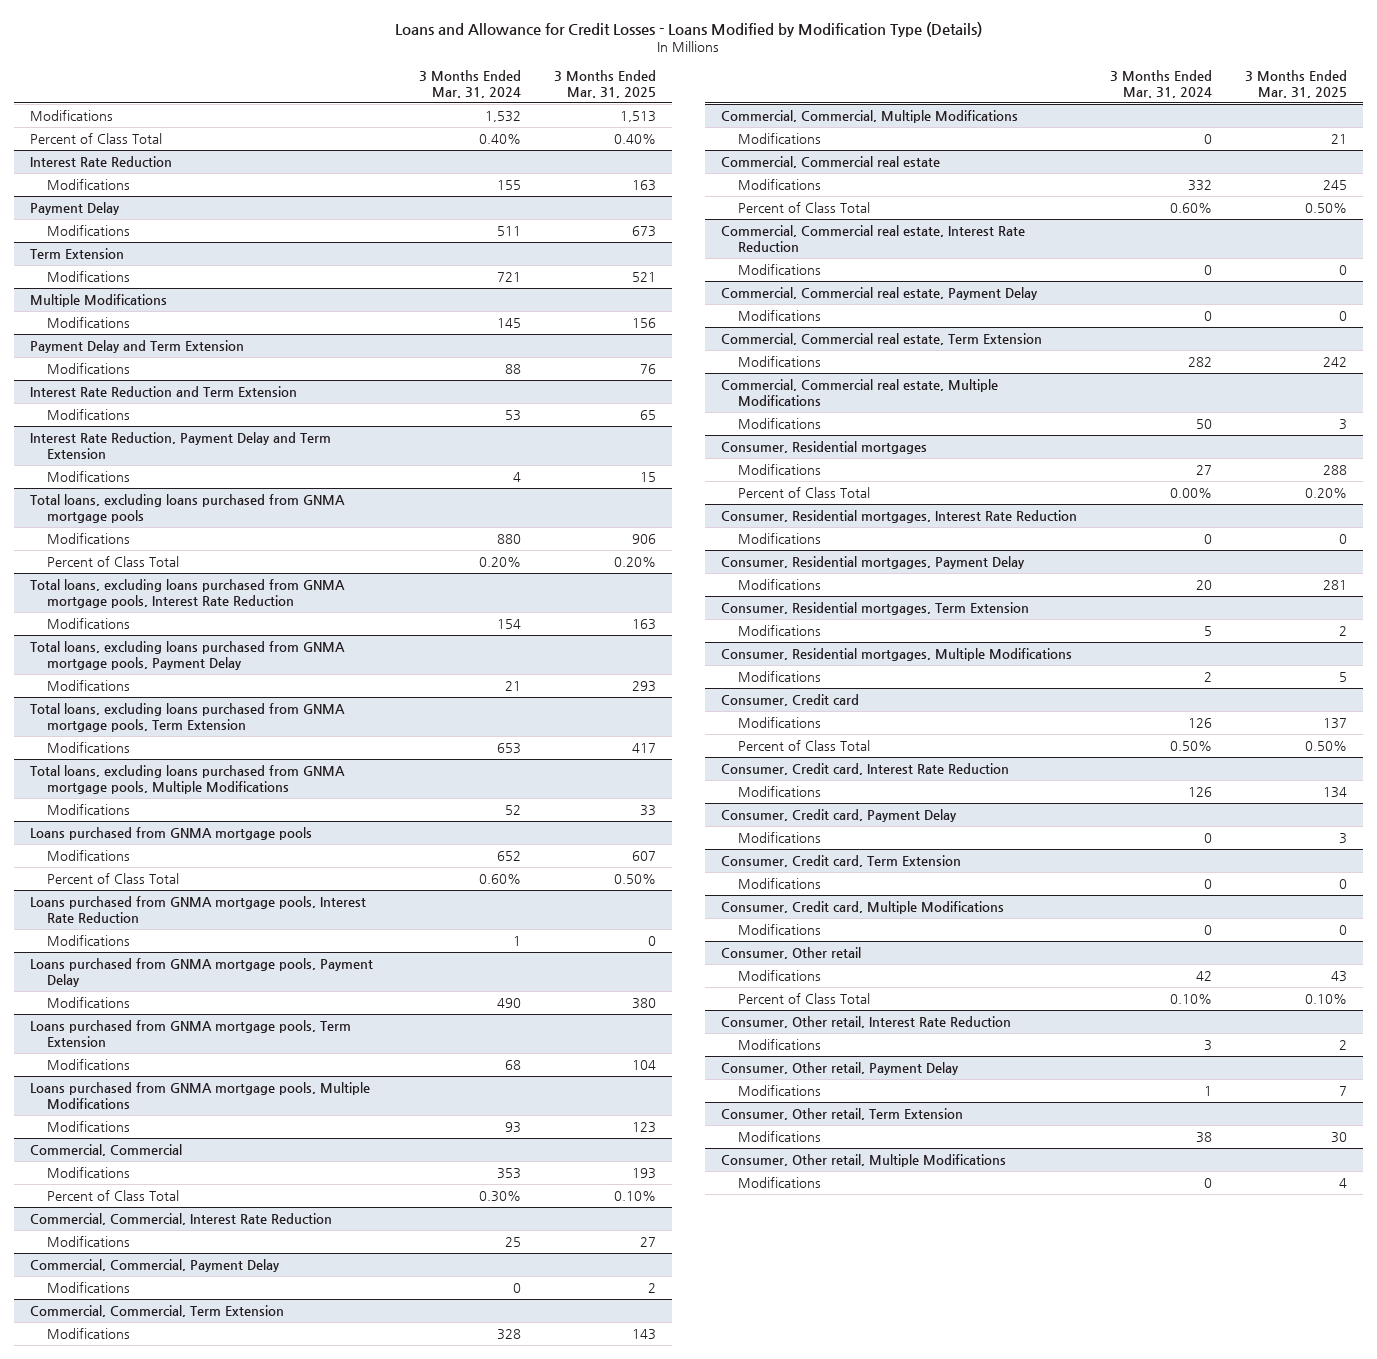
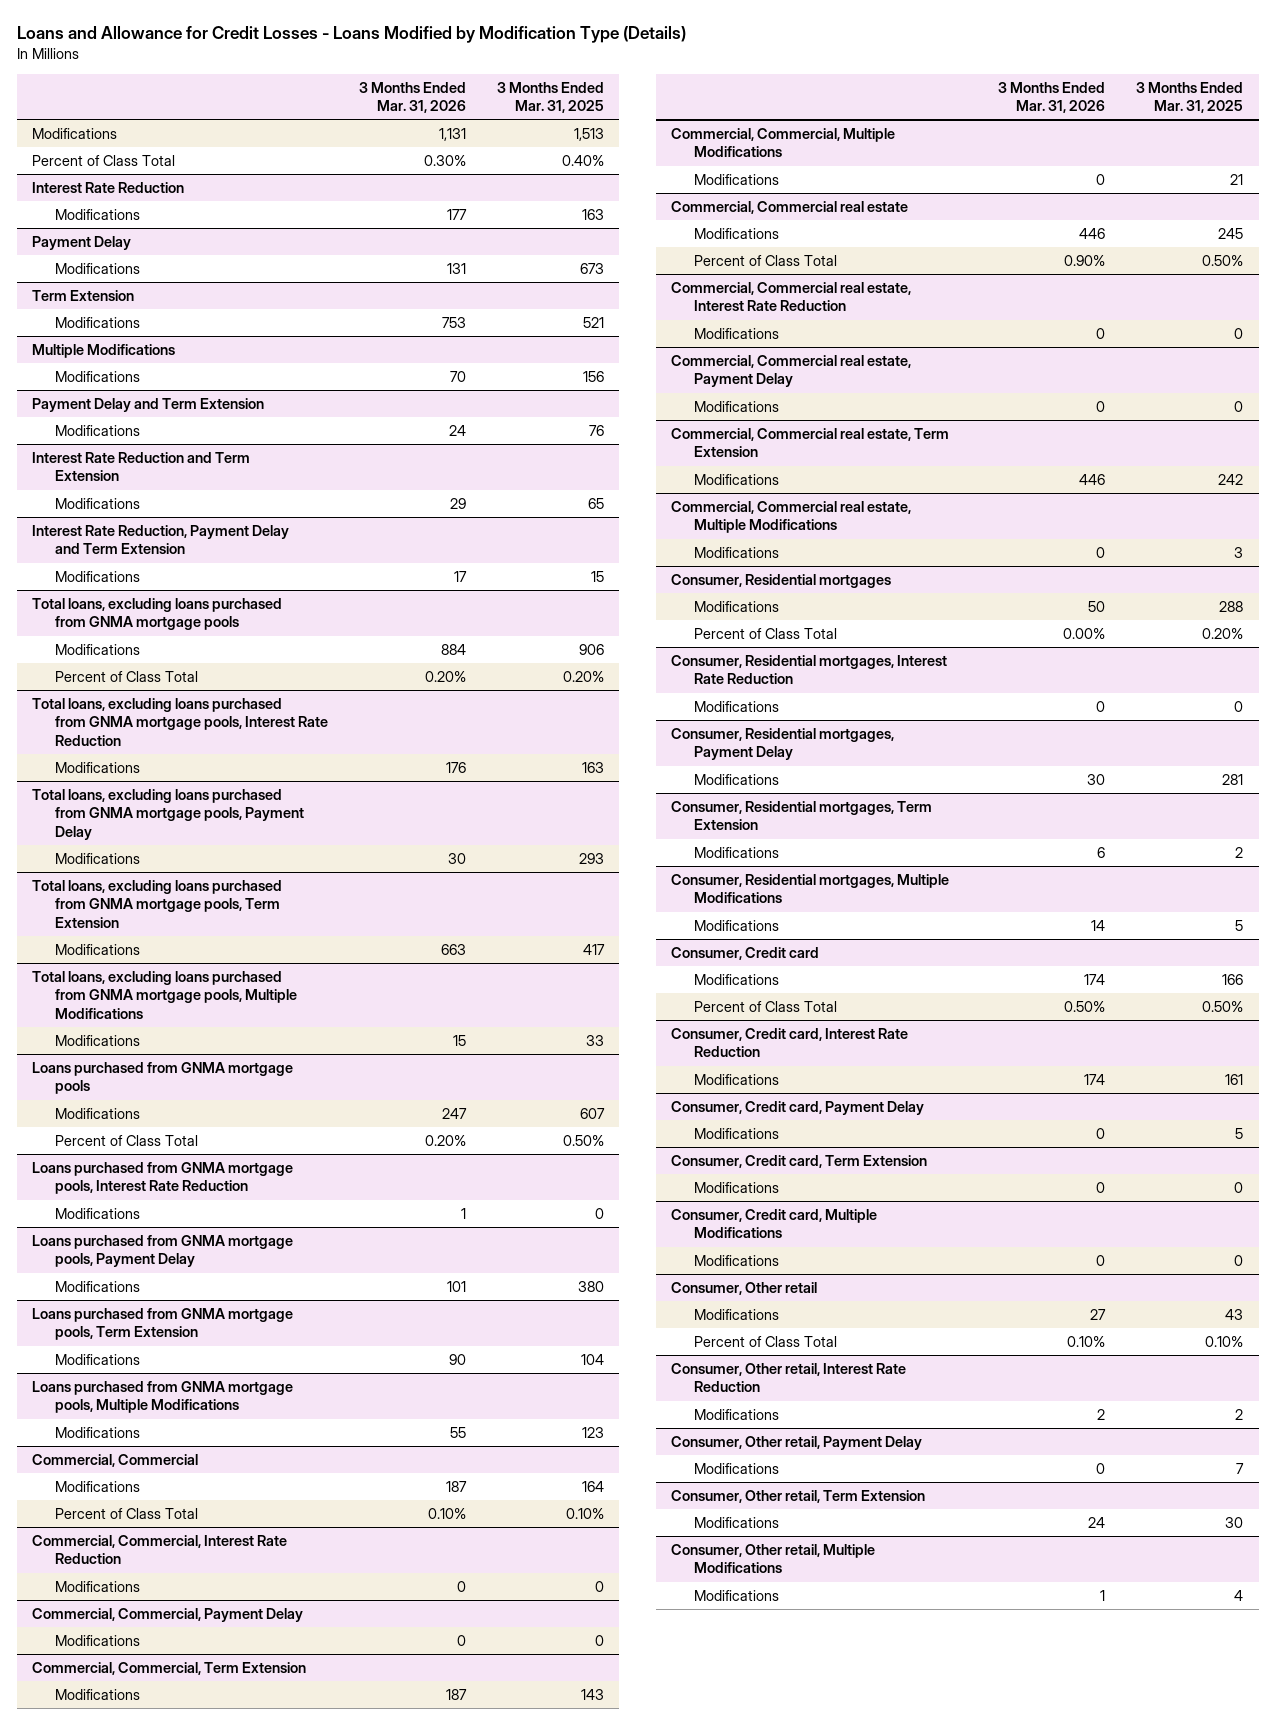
- | 3 Months Ended Mar. 31, 2024 | 3 Months Ended Mar. 31, 2025
+ | 3 Months Ended Mar. 31, 2026 | 3 Months Ended Mar. 31, 2025
@ Commercial, Commercial
- Modifications | 353 | 193
+ Modifications | 187 | 164
@ Commercial, Commercial, Interest Rate Reduction
- Modifications | 25 | 27
+ Modifications | 0 | 0
@ Commercial, Commercial, Payment Delay
- Modifications | 0 | 2
+ Modifications | 0 | 0
@ Consumer, Credit card
- Modifications | 126 | 137
+ Modifications | 174 | 166
@ Consumer, Credit card, Interest Rate Reduction
- Modifications | 126 | 134
+ Modifications | 174 | 161
@ Consumer, Credit card, Payment Delay
- Modifications | 0 | 3
+ Modifications | 0 | 5

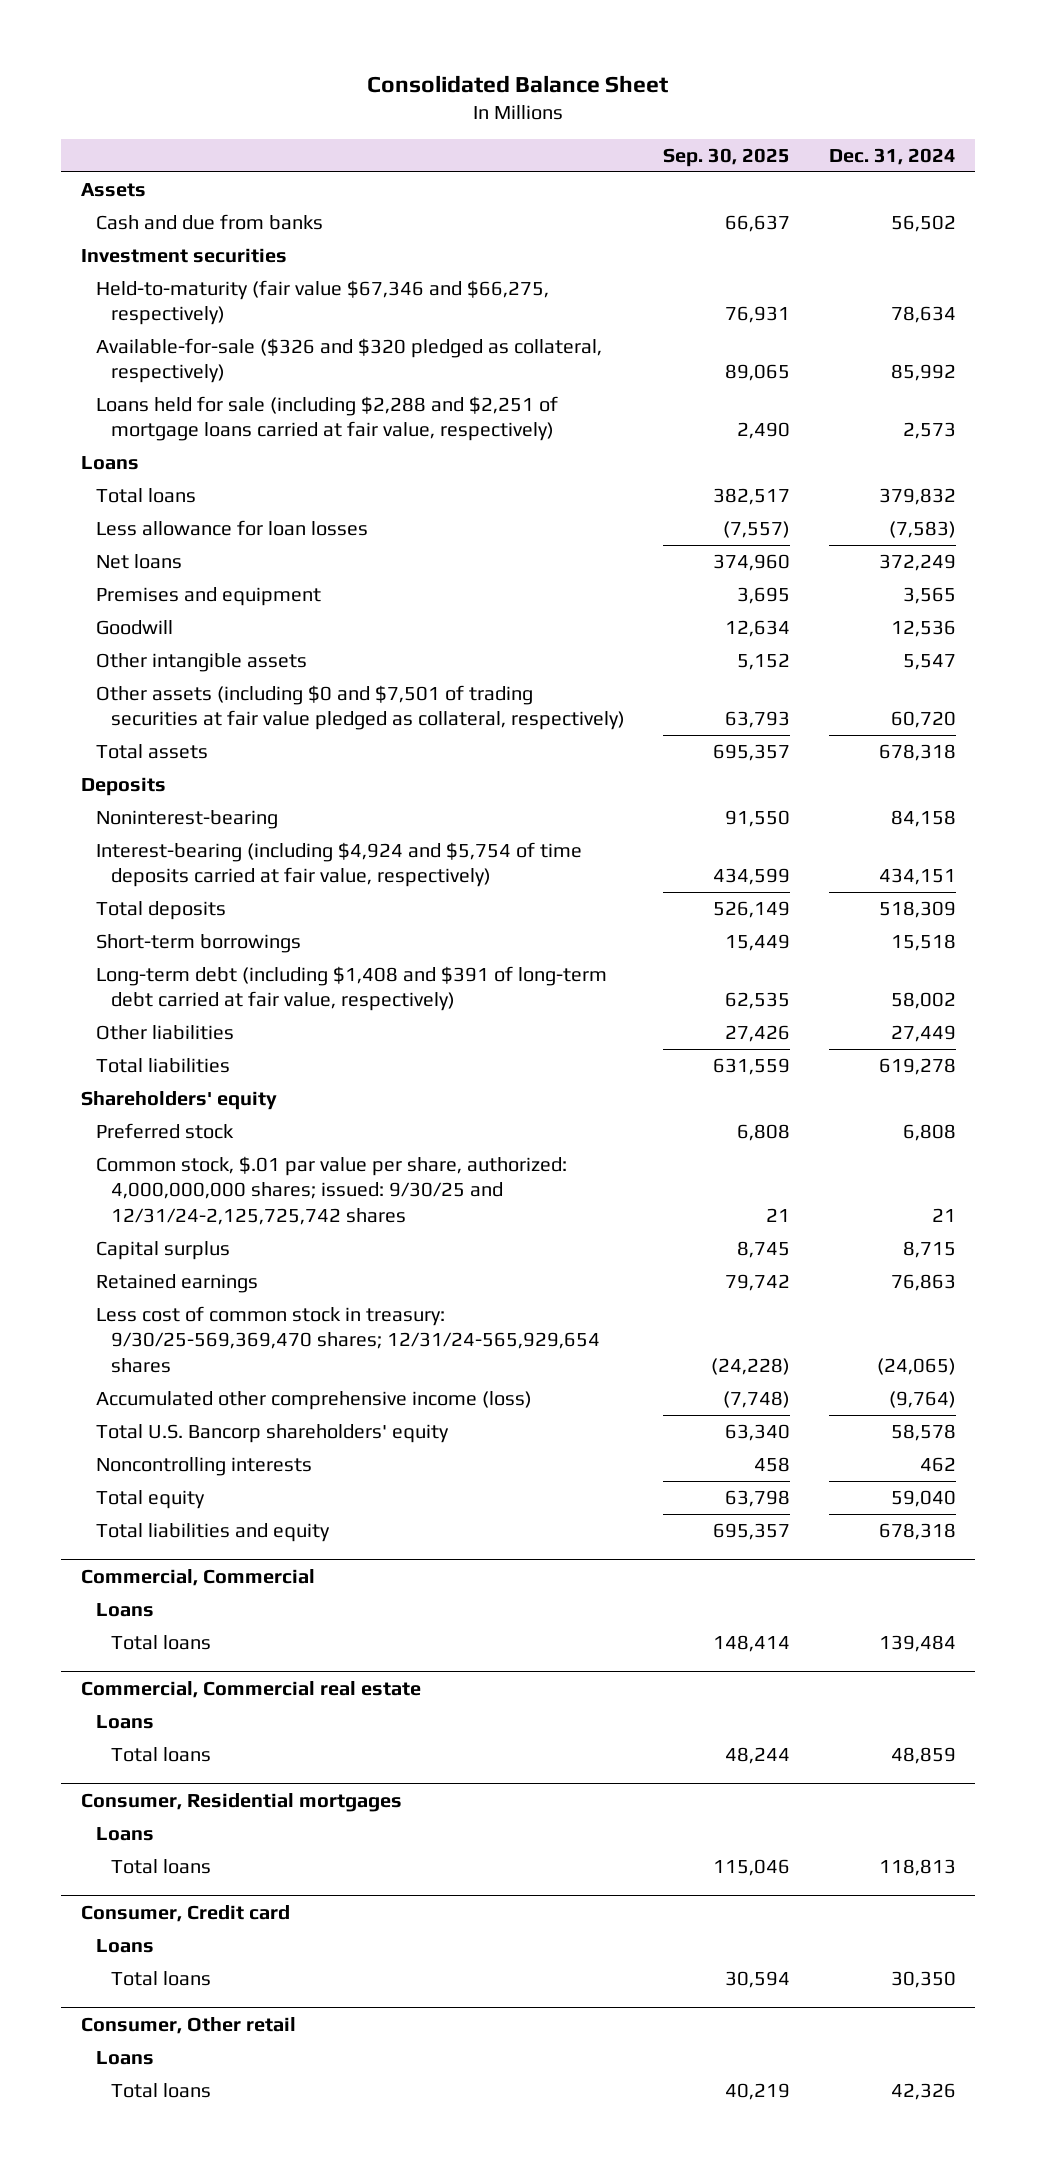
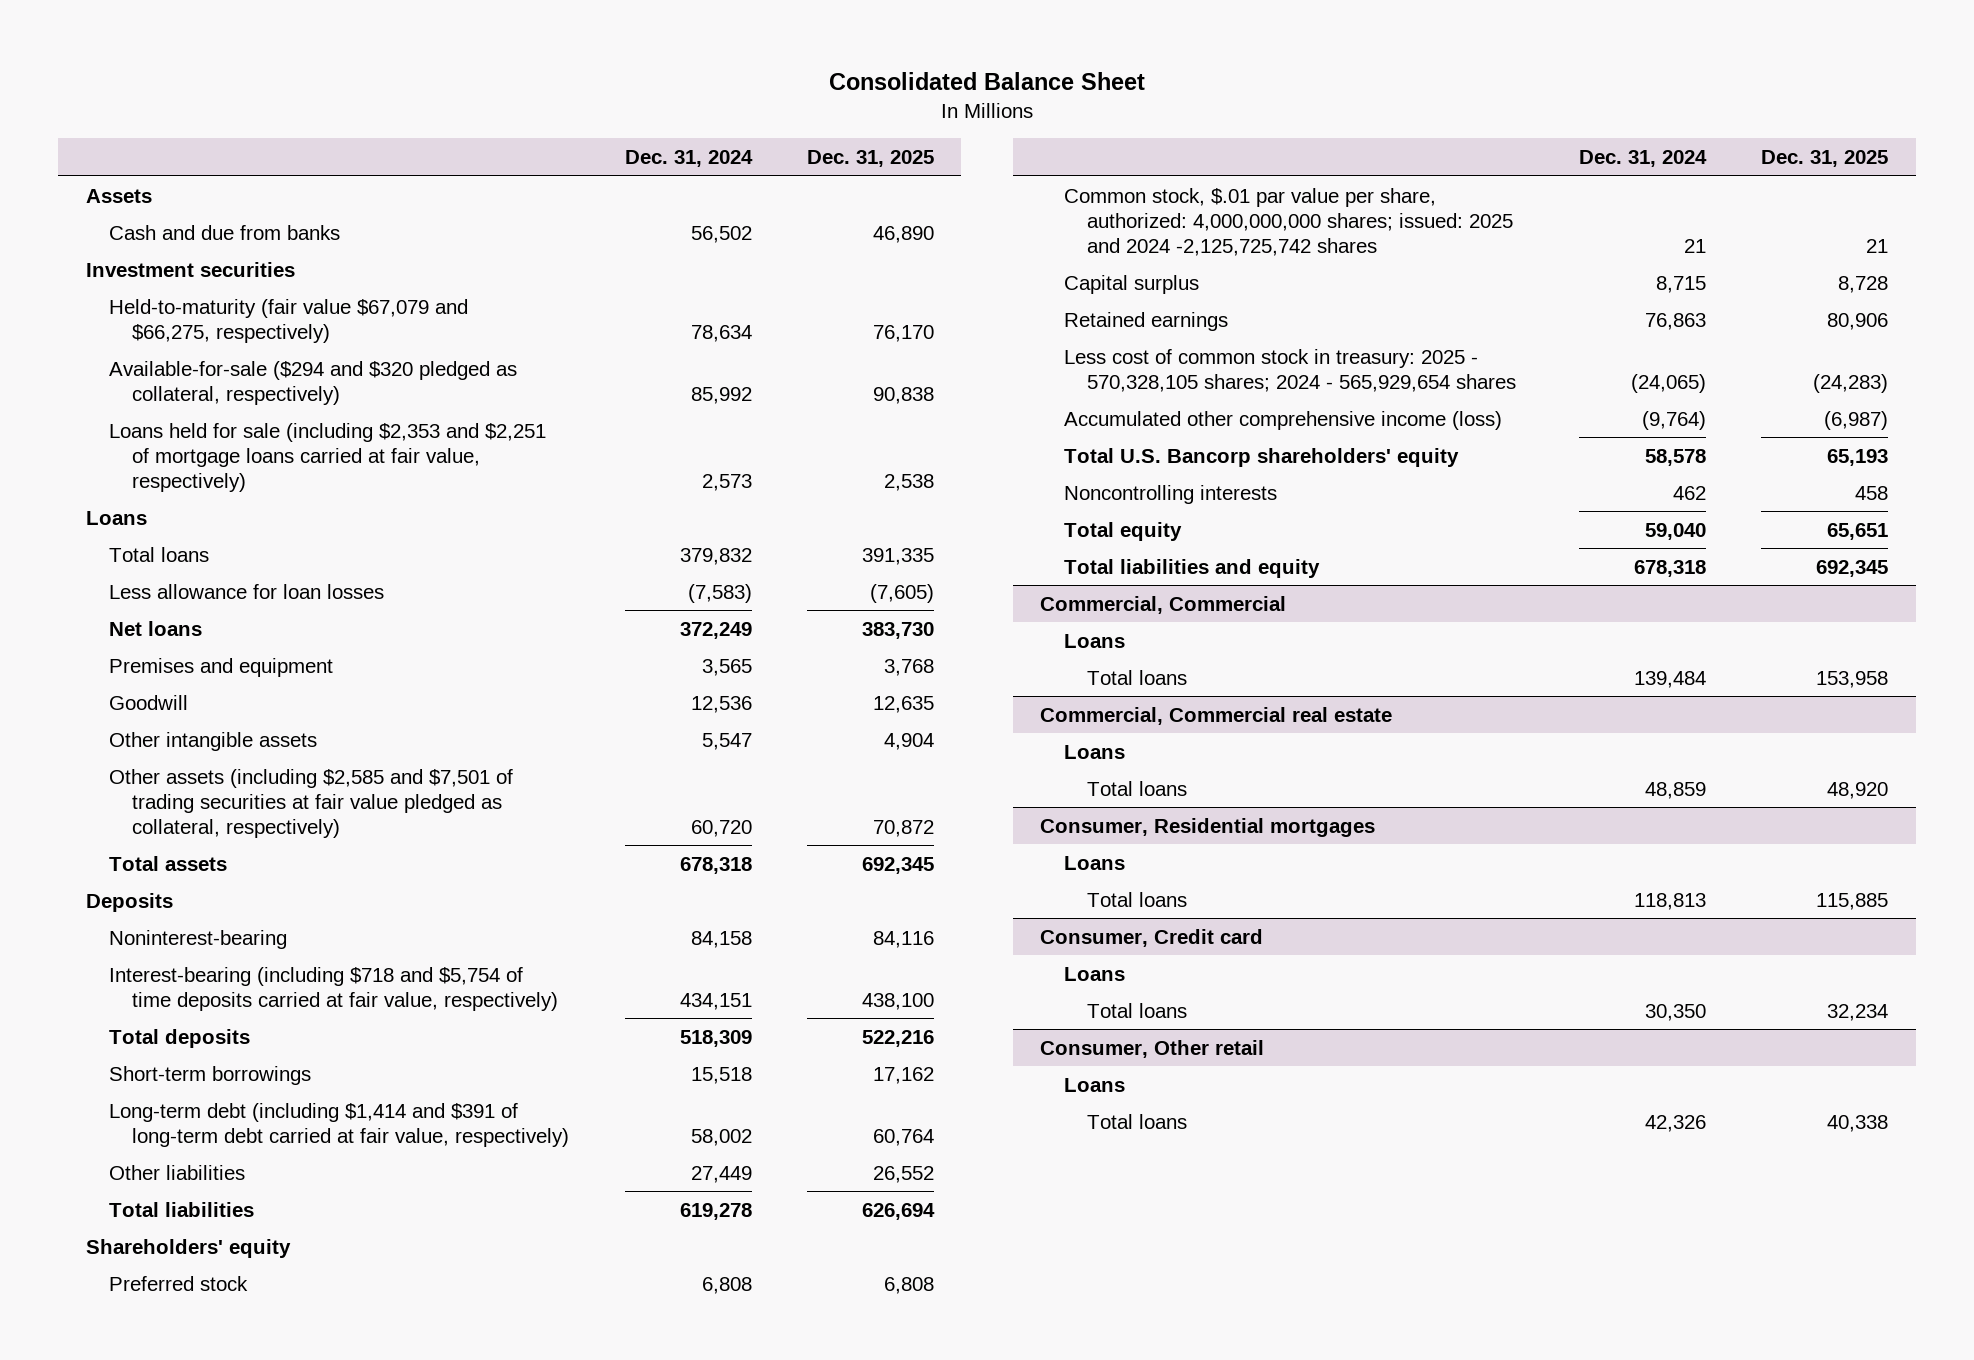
- | Sep. 30, 2025 | Dec. 31, 2024
+ | Dec. 31, 2024 | Dec. 31, 2025
- Held-to-maturity (fair value $67,346 and $66,275, respectively) | 76,931 | 78,634
- Available-for-sale ($326 and $320 pledged as collateral, respectively) | 89,065 | 85,992
- Loans held for sale (including $2,288 and $2,251 of mortgage loans carried at fair value, respectively) | 2,490 | 2,573
+ Held-to-maturity (fair value $67,079 and $66,275, respectively) | 78,634 | 76,170
+ Available-for-sale ($294 and $320 pledged as collateral, respectively) | 85,992 | 90,838
+ Loans held for sale (including $2,353 and $2,251 of mortgage loans carried at fair value, respectively) | 2,573 | 2,538
- Other assets (including $0 and $7,501 of trading securities at fair value pledged as collateral, respectively) | 63,793 | 60,720
+ Other assets (including $2,585 and $7,501 of trading securities at fair value pledged as collateral, respectively) | 60,720 | 70,872
- Interest-bearing (including $4,924 and $5,754 of time deposits carried at fair value, respectively) | 434,599 | 434,151
+ Interest-bearing (including $718 and $5,754 of time deposits carried at fair value, respectively) | 434,151 | 438,100
- Long-term debt (including $1,408 and $391 of long-term debt carried at fair value, respectively) | 62,535 | 58,002
+ Long-term debt (including $1,414 and $391 of long-term debt carried at fair value, respectively) | 58,002 | 60,764
- Common stock, $.01 par value per share, authorized: 4,000,000,000 shares; issued: 9/30/25 and 12/31/24-2,125,725,742 shares | 21 | 21
+ Common stock, $.01 par value per share, authorized: 4,000,000,000 shares; issued: 2025 and 2024 -2,125,725,742 shares | 21 | 21
- Less cost of common stock in treasury: 9/30/25-569,369,470 shares; 12/31/24-565,929,654 shares | (24,228) | (24,065)
+ Less cost of common stock in treasury: 2025 - 570,328,105 shares; 2024 - 565,929,654 shares | (24,065) | (24,283)

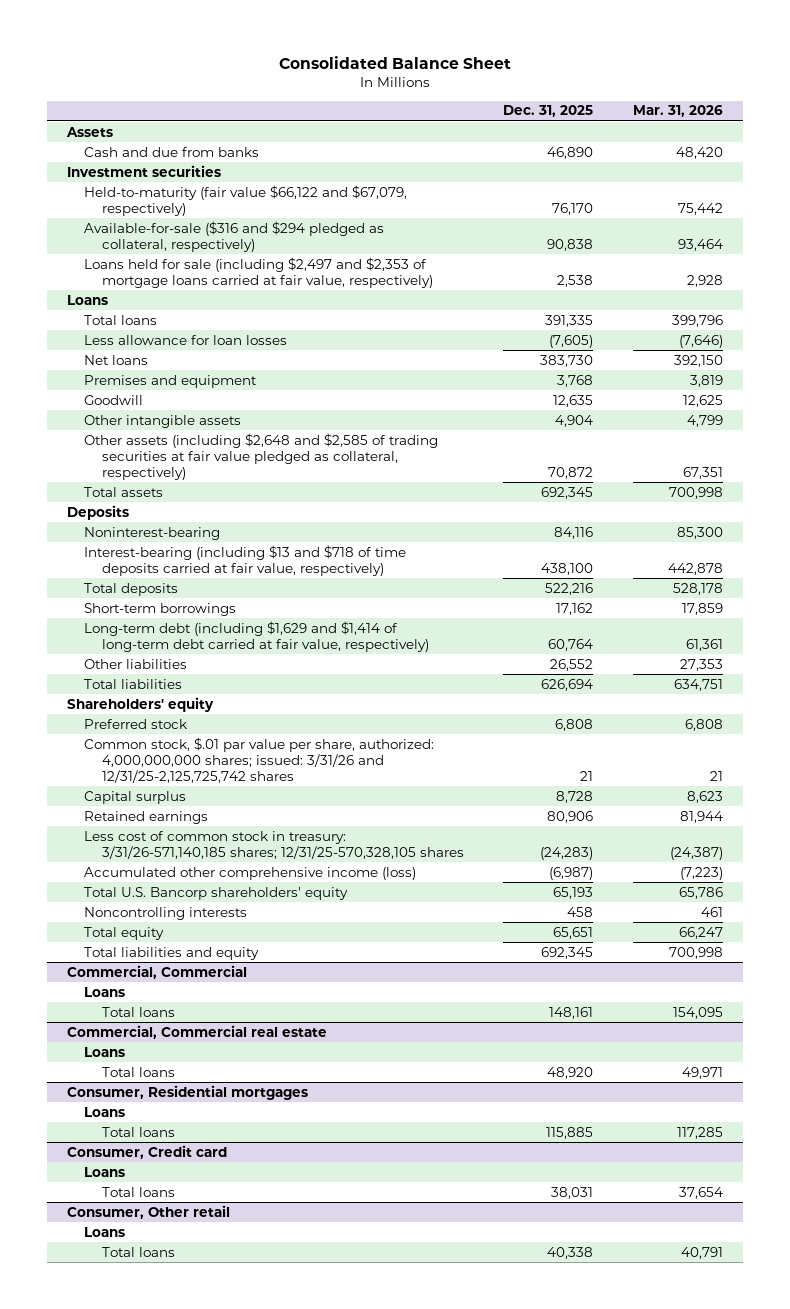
- | Dec. 31, 2024 | Dec. 31, 2025
+ | Dec. 31, 2025 | Mar. 31, 2026
- Held-to-maturity (fair value $67,079 and $66,275, respectively) | 78,634 | 76,170
- Available-for-sale ($294 and $320 pledged as collateral, respectively) | 85,992 | 90,838
- Loans held for sale (including $2,353 and $2,251 of mortgage loans carried at fair value, respectively) | 2,573 | 2,538
+ Held-to-maturity (fair value $66,122 and $67,079, respectively) | 76,170 | 75,442
+ Available-for-sale ($316 and $294 pledged as collateral, respectively) | 90,838 | 93,464
+ Loans held for sale (including $2,497 and $2,353 of mortgage loans carried at fair value, respectively) | 2,538 | 2,928
- Other assets (including $2,585 and $7,501 of trading securities at fair value pledged as collateral, respectively) | 60,720 | 70,872
+ Other assets (including $2,648 and $2,585 of trading securities at fair value pledged as collateral, respectively) | 70,872 | 67,351
- Interest-bearing (including $718 and $5,754 of time deposits carried at fair value, respectively) | 434,151 | 438,100
+ Interest-bearing (including $13 and $718 of time deposits carried at fair value, respectively) | 438,100 | 442,878
- Long-term debt (including $1,414 and $391 of long-term debt carried at fair value, respectively) | 58,002 | 60,764
+ Long-term debt (including $1,629 and $1,414 of long-term debt carried at fair value, respectively) | 60,764 | 61,361
- Common stock, $.01 par value per share, authorized: 4,000,000,000 shares; issued: 2025 and 2024 -2,125,725,742 shares | 21 | 21
+ Common stock, $.01 par value per share, authorized: 4,000,000,000 shares; issued: 3/31/26 and 12/31/25-2,125,725,742 shares | 21 | 21
- Less cost of common stock in treasury: 2025 - 570,328,105 shares; 2024 - 565,929,654 shares | (24,065) | (24,283)
+ Less cost of common stock in treasury: 3/31/26-571,140,185 shares; 12/31/25-570,328,105 shares | (24,283) | (24,387)
@ Commercial, Commercial
- Total loans | 139,484 | 153,958
+ Total loans | 148,161 | 154,095
@ Consumer, Credit card
- Total loans | 30,350 | 32,234
+ Total loans | 38,031 | 37,654

